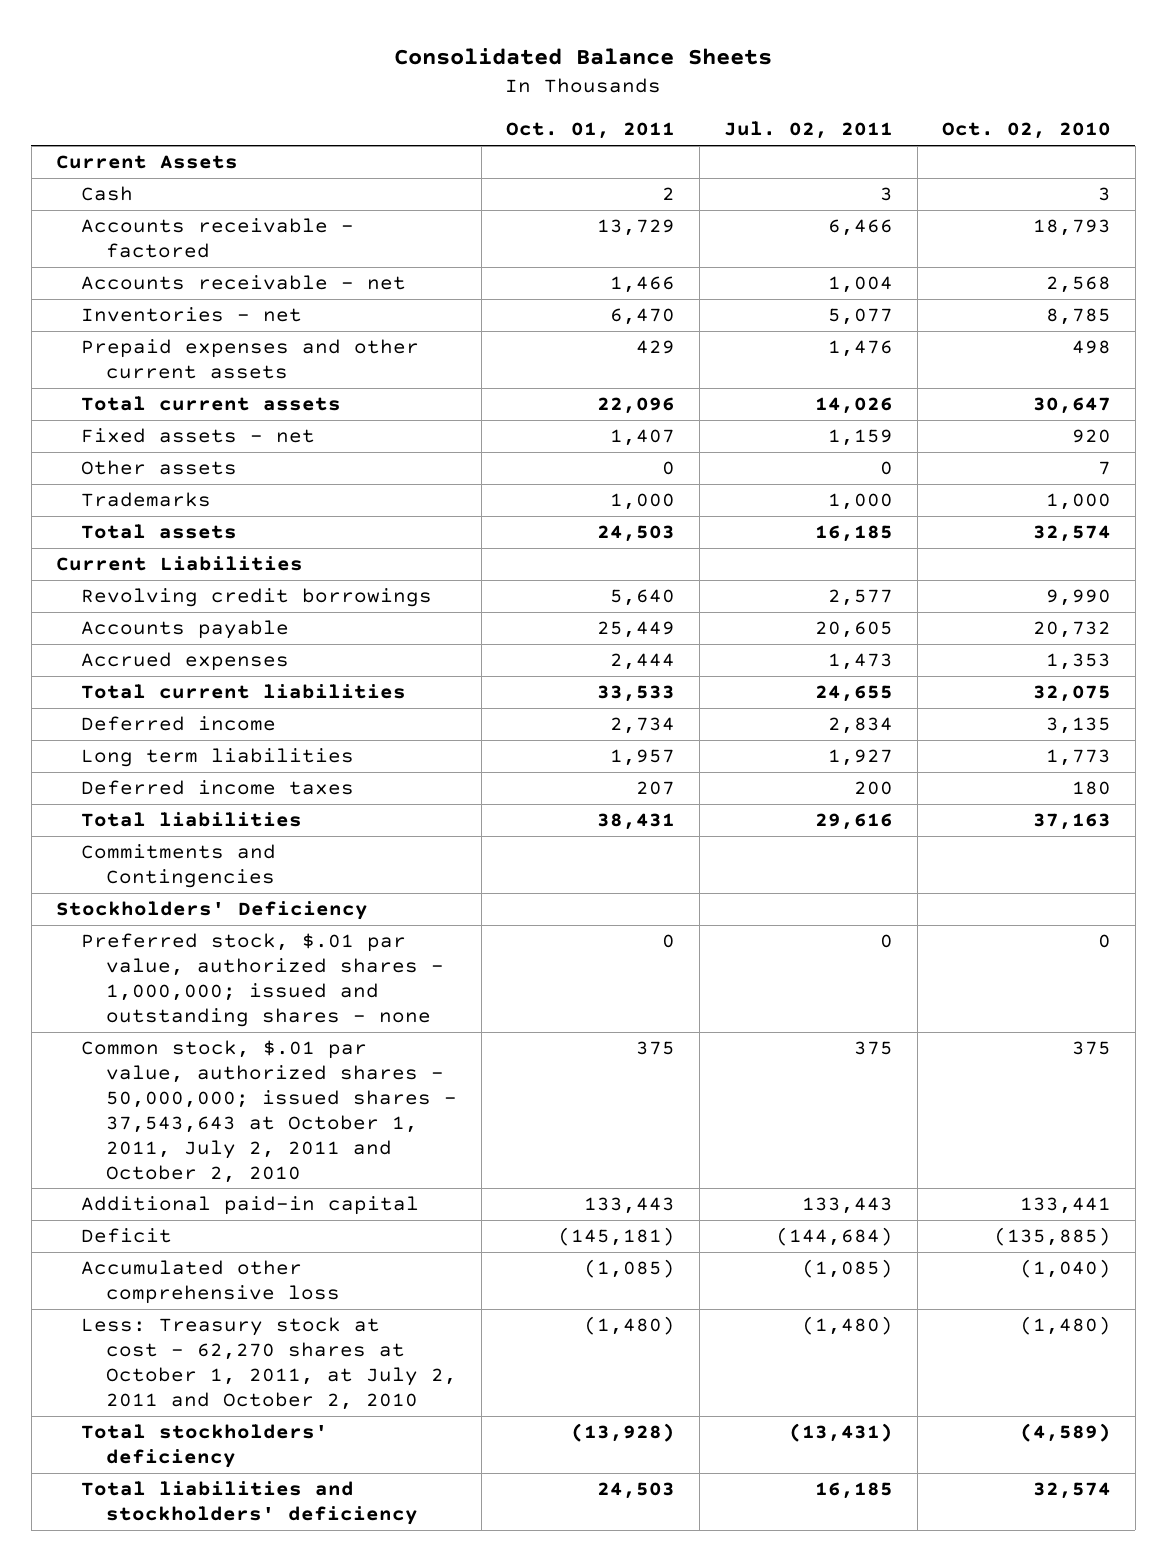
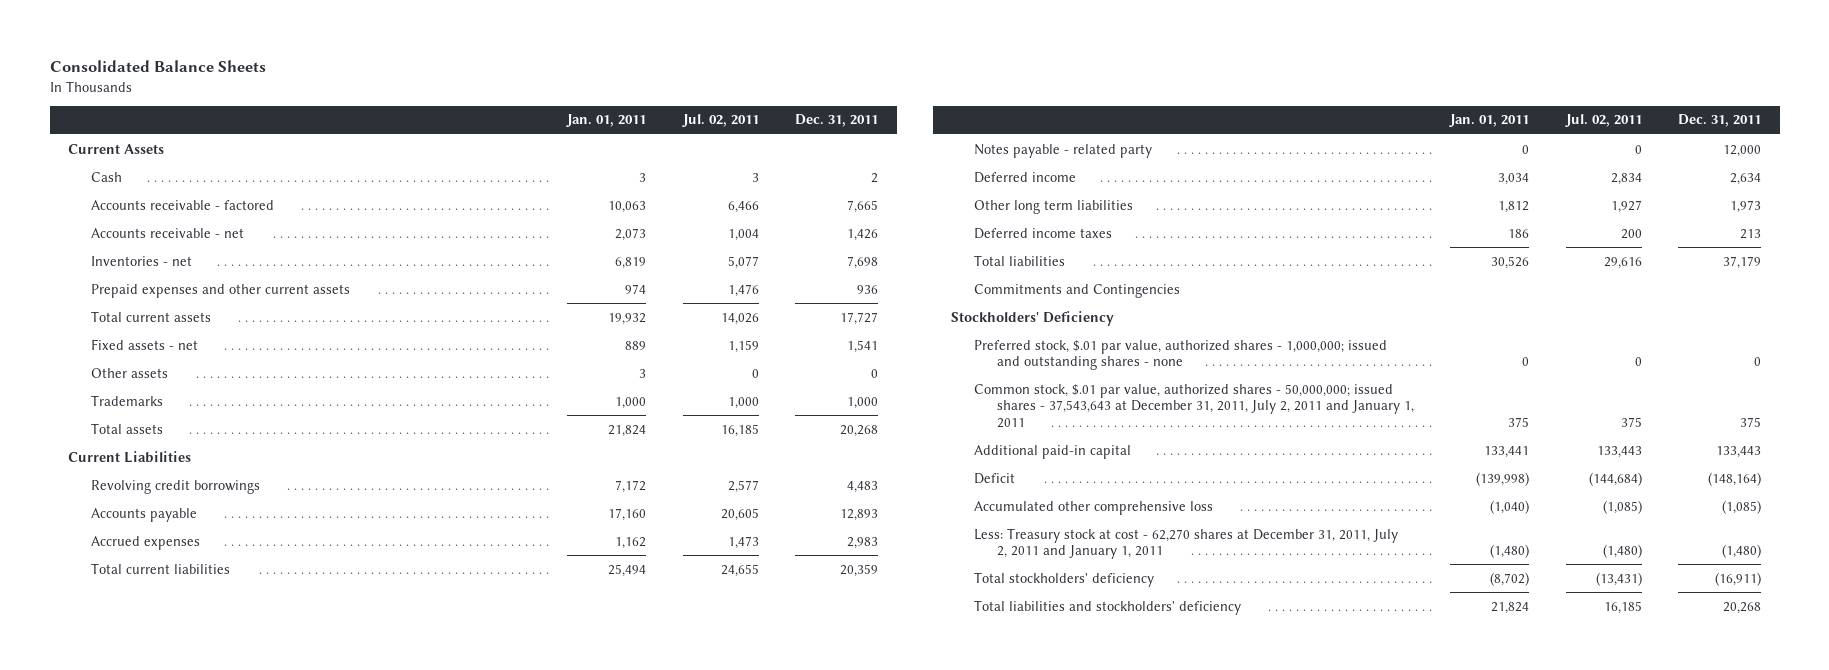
- | Oct. 01, 2011 | Jul. 02, 2011 | Oct. 02, 2010
+ | Jan. 01, 2011 | Jul. 02, 2011 | Dec. 31, 2011
+ Notes payable - related party | 0 | 0 | 12,000
- Long term liabilities | 1,957 | 1,927 | 1,773
+ Other long term liabilities | 1,812 | 1,927 | 1,973
- Common stock, $.01 par value, authorized shares - 50,000,000; issued shares - 37,543,643 at October 1, 2011, July 2, 2011 and October 2, 2010 | 375 | 375 | 375
+ Common stock, $.01 par value, authorized shares - 50,000,000; issued shares - 37,543,643 at December 31, 2011, July 2, 2011 and January 1, 2011 | 375 | 375 | 375
- Less: Treasury stock at cost - 62,270 shares at October 1, 2011, at July 2, 2011 and October 2, 2010 | (1,480) | (1,480) | (1,480)
+ Less: Treasury stock at cost - 62,270 shares at December 31, 2011, July 2, 2011 and January 1, 2011 | (1,480) | (1,480) | (1,480)

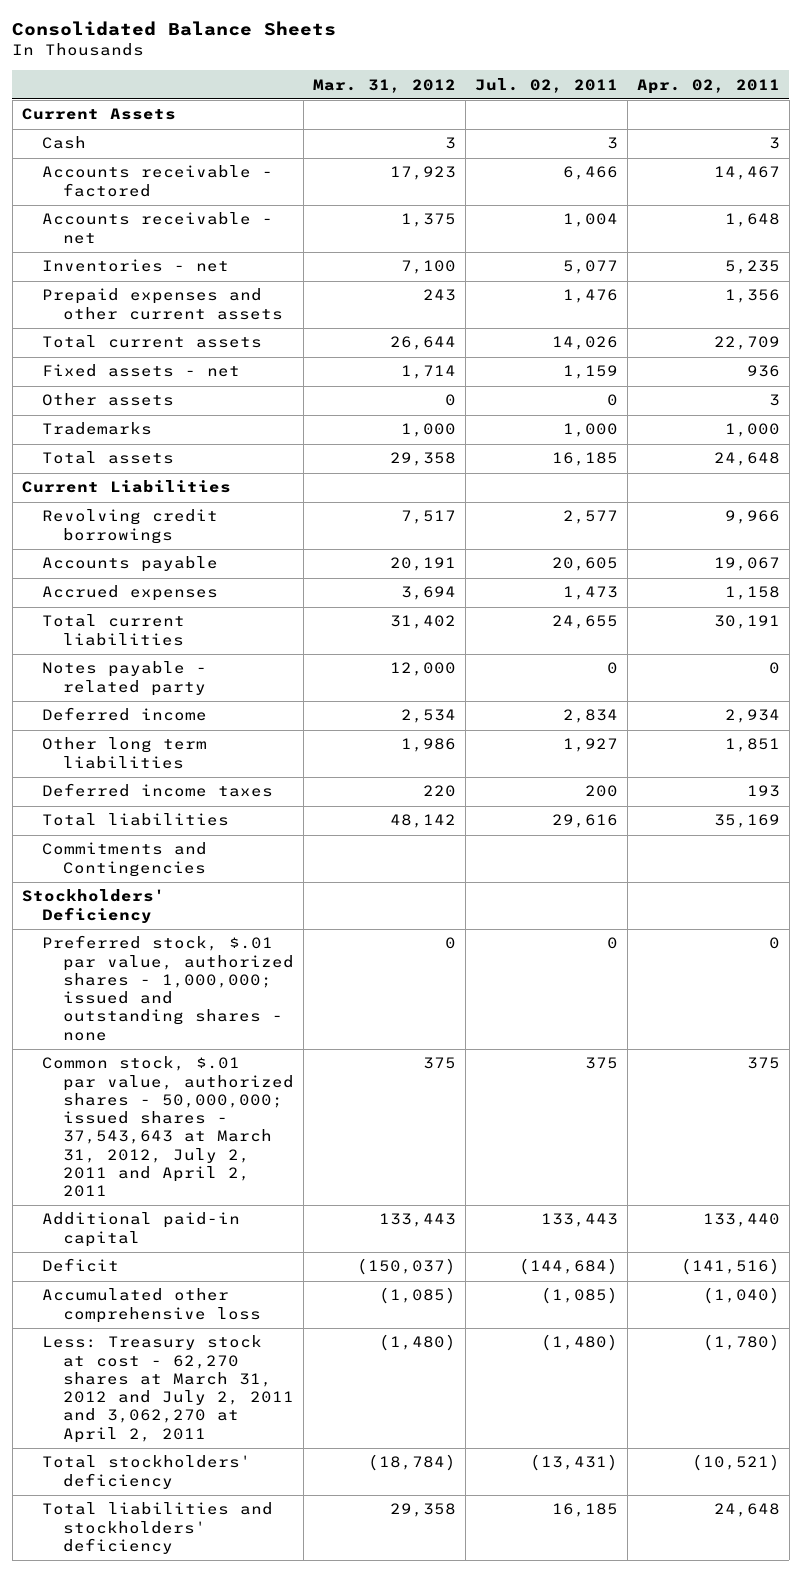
- | Jan. 01, 2011 | Jul. 02, 2011 | Dec. 31, 2011
+ | Mar. 31, 2012 | Jul. 02, 2011 | Apr. 02, 2011
- Common stock, $.01 par value, authorized shares - 50,000,000; issued shares - 37,543,643 at December 31, 2011, July 2, 2011 and January 1, 2011 | 375 | 375 | 375
+ Common stock, $.01 par value, authorized shares - 50,000,000; issued shares - 37,543,643 at March 31, 2012, July 2, 2011 and April 2, 2011 | 375 | 375 | 375
- Less: Treasury stock at cost - 62,270 shares at December 31, 2011, July 2, 2011 and January 1, 2011 | (1,480) | (1,480) | (1,480)
+ Less: Treasury stock at cost - 62,270 shares at March 31, 2012 and July 2, 2011 and 3,062,270 at April 2, 2011 | (1,480) | (1,480) | (1,780)

